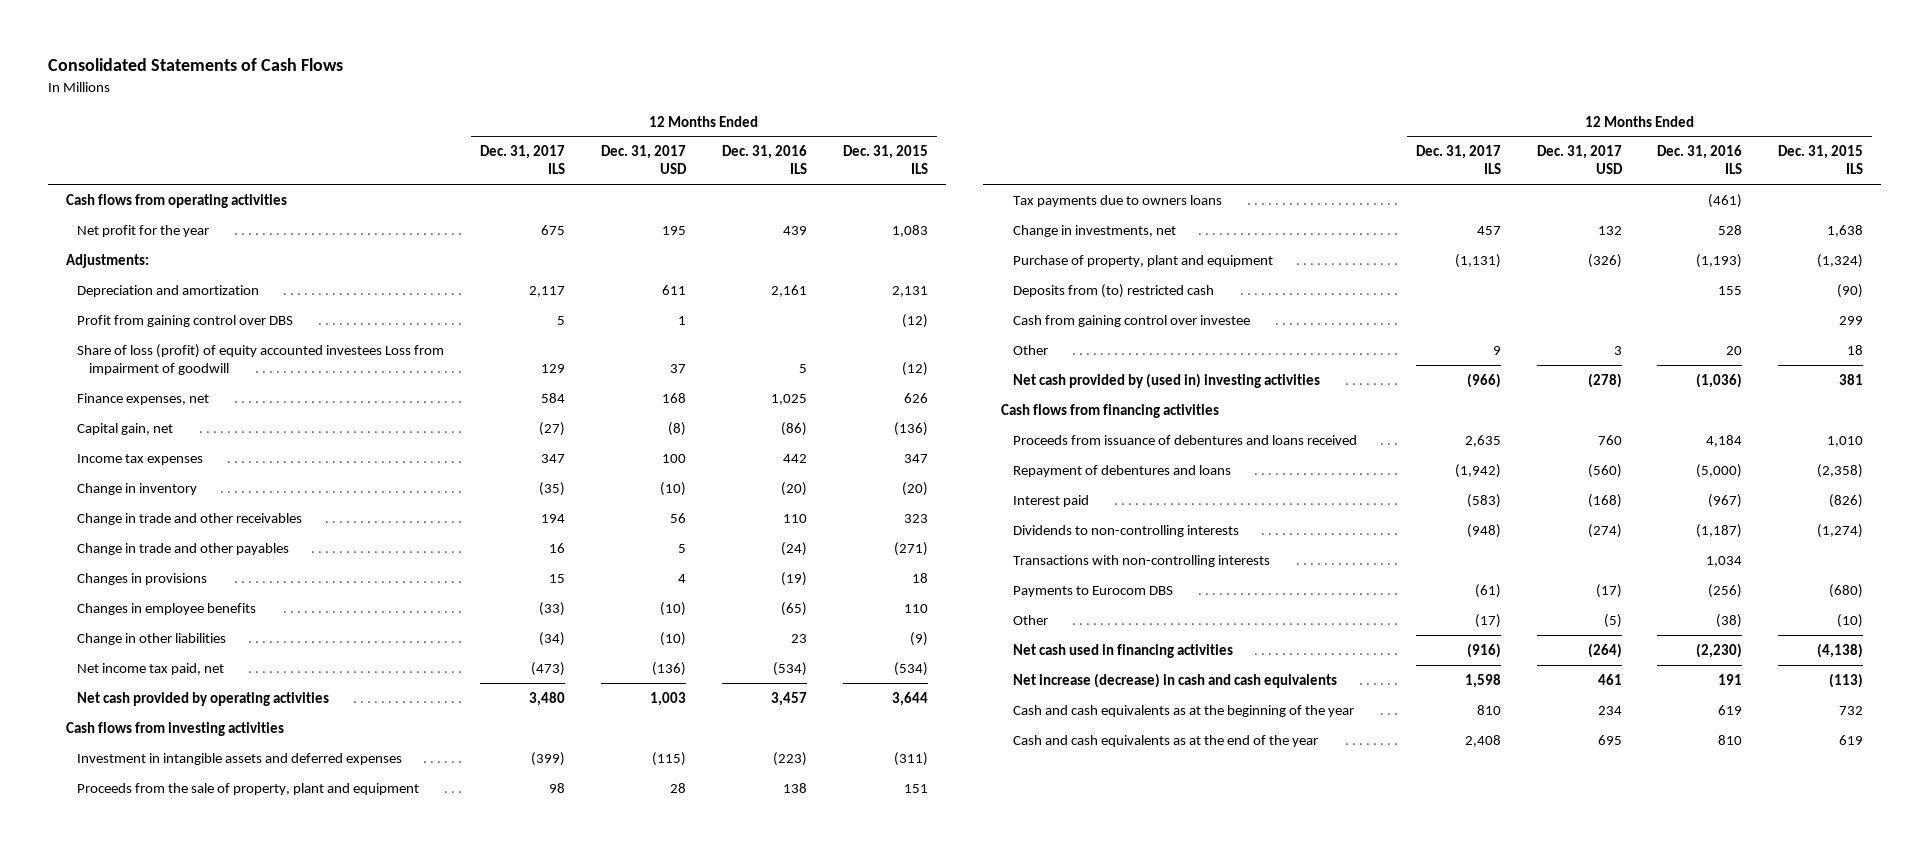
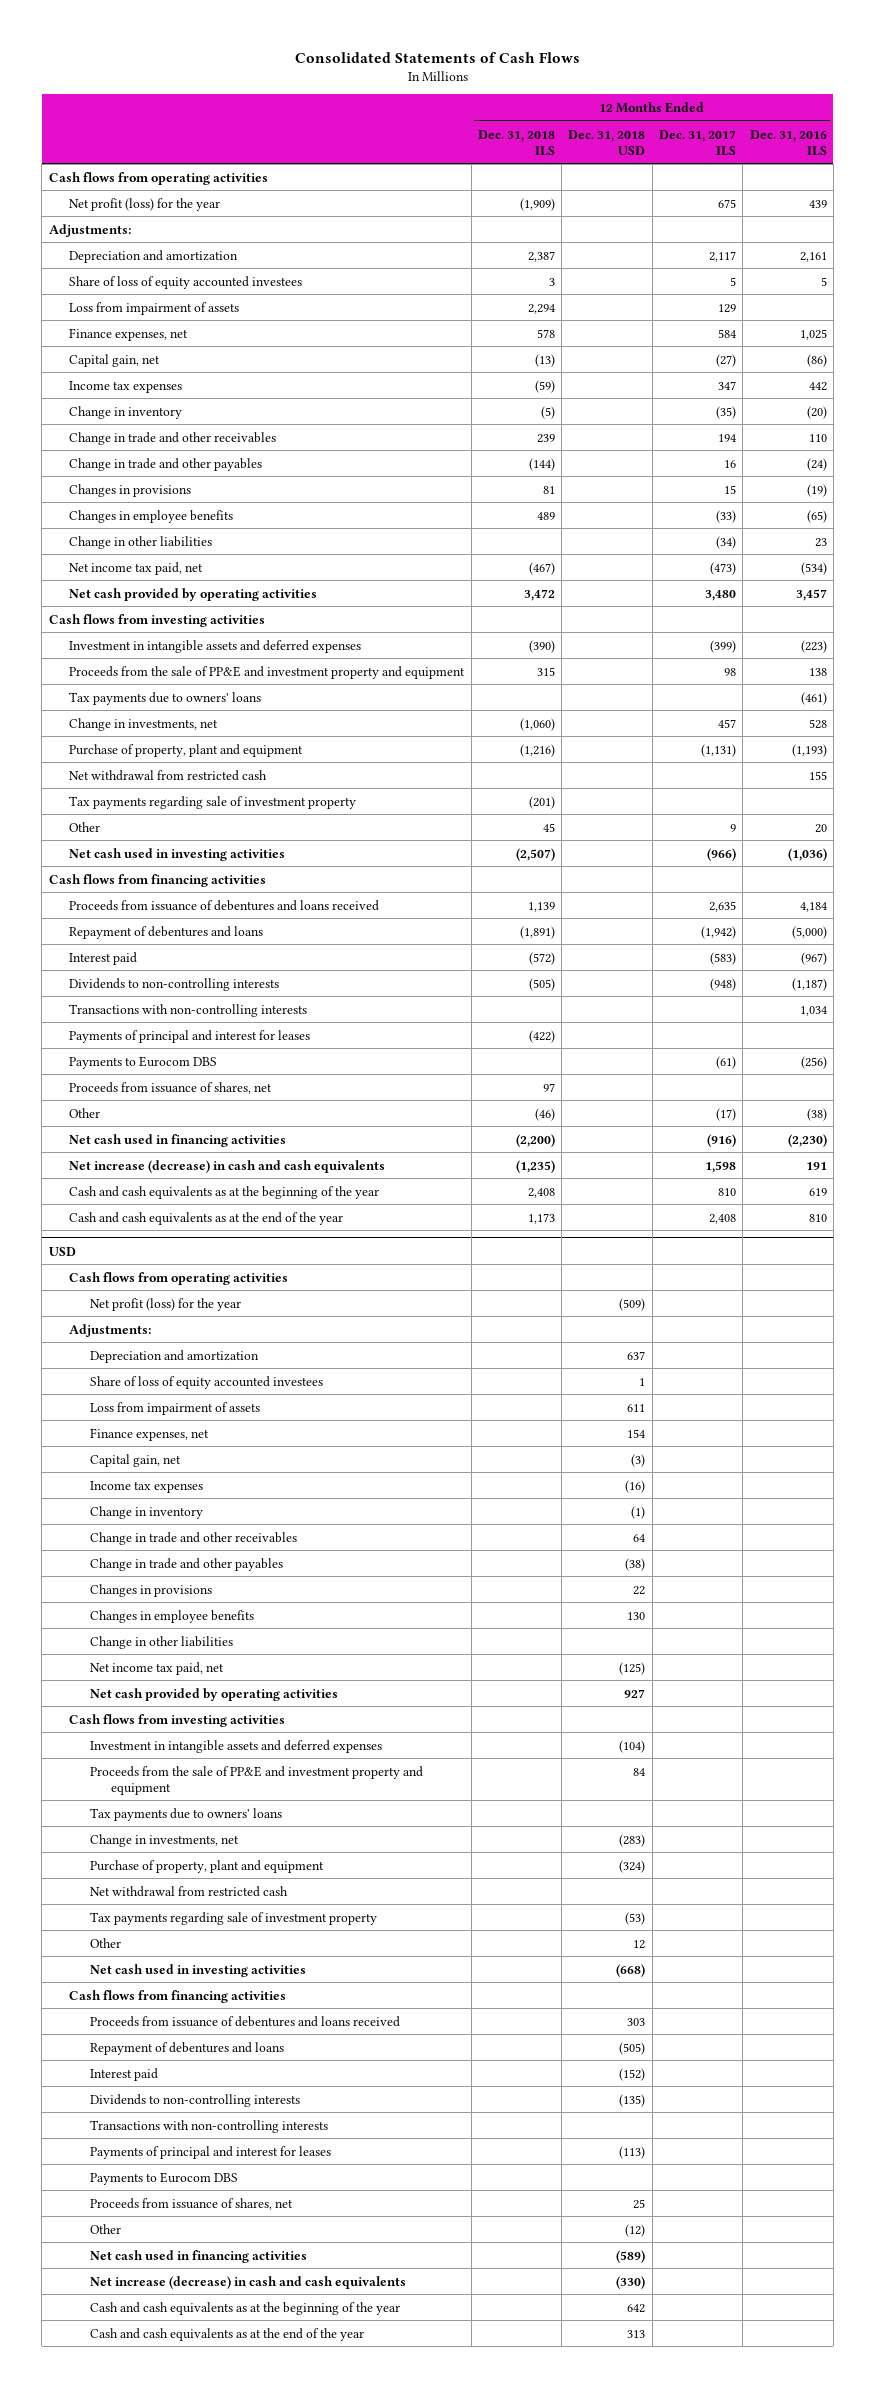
- | 12 Months Ended Dec. 31, 2017 ILS | 12 Months Ended Dec. 31, 2017 USD | 12 Months Ended Dec. 31, 2016 ILS | 12 Months Ended Dec. 31, 2015 ILS
+ | 12 Months Ended Dec. 31, 2018 ILS | 12 Months Ended Dec. 31, 2018 USD | 12 Months Ended Dec. 31, 2017 ILS | 12 Months Ended Dec. 31, 2016 ILS
- Net profit for the year | 675 | 195 | 439 | 1,083
+ Net profit (loss) for the year | (1,909) | | 675 | 439
- Profit from gaining control over DBS | 5 | 1 | | (12)
- Share of loss (profit) of equity accounted investees Loss from impairment of goodwill | 129 | 37 | 5 | (12)
+ Share of loss of equity accounted investees | 3 | | 5 | 5
+ Loss from impairment of assets | 2,294 | | 129 |
- Proceeds from the sale of property, plant and equipment | 98 | 28 | 138 | 151
- Tax payments due to owners loans | | | (461) |
+ Proceeds from the sale of PP&E and investment property and equipment | 315 | | 98 | 138
+ Tax payments due to owners' loans | | | | (461)
- Deposits from (to) restricted cash | | | 155 | (90)
- Cash from gaining control over investee | | | | 299
+ Net withdrawal from restricted cash | | | | 155
+ Tax payments regarding sale of investment property | (201) | | |
- Net cash provided by (used in) investing activities | (966) | (278) | (1,036) | 381
+ Net cash used in investing activities | (2,507) | | (966) | (1,036)
+ Payments of principal and interest for leases | (422) | | |
+ Proceeds from issuance of shares, net | 97 | | |
+ USD
+ Cash flows from operating activities
+ Net profit (loss) for the year | | (509) | |
+ Adjustments:
+ Depreciation and amortization | | 637 | |
+ Share of loss of equity accounted investees | | 1 | |
+ Loss from impairment of assets | | 611 | |
+ Finance expenses, net | | 154 | |
+ Capital gain, net | | (3) | |
+ Income tax expenses | | (16) | |
+ Change in inventory | | (1) | |
+ Change in trade and other receivables | | 64 | |
+ Change in trade and other payables | | (38) | |
+ Changes in provisions | | 22 | |
+ Changes in employee benefits | | 130 | |
+ Change in other liabilities
+ Net income tax paid, net | | (125) | |
+ Net cash provided by operating activities | | 927 | |
+ Cash flows from investing activities
+ Investment in intangible assets and deferred expenses | | (104) | |
+ Proceeds from the sale of PP&E and investment property and equipment | | 84 | |
+ Tax payments due to owners' loans
+ Change in investments, net | | (283) | |
+ Purchase of property, plant and equipment | | (324) | |
+ Net withdrawal from restricted cash
+ Tax payments regarding sale of investment property | | (53) | |
+ Other | | 12 | |
+ Net cash used in investing activities | | (668) | |
+ Cash flows from financing activities
+ Proceeds from issuance of debentures and loans received | | 303 | |
+ Repayment of debentures and loans | | (505) | |
+ Interest paid | | (152) | |
+ Dividends to non-controlling interests | | (135) | |
+ Transactions with non-controlling interests
+ Payments of principal and interest for leases | | (113) | |
+ Payments to Eurocom DBS
+ Proceeds from issuance of shares, net | | 25 | |
+ Other | | (12) | |
+ Net cash used in financing activities | | (589) | |
+ Net increase (decrease) in cash and cash equivalents | | (330) | |
+ Cash and cash equivalents as at the beginning of the year | | 642 | |
+ Cash and cash equivalents as at the end of the year | | 313 | |

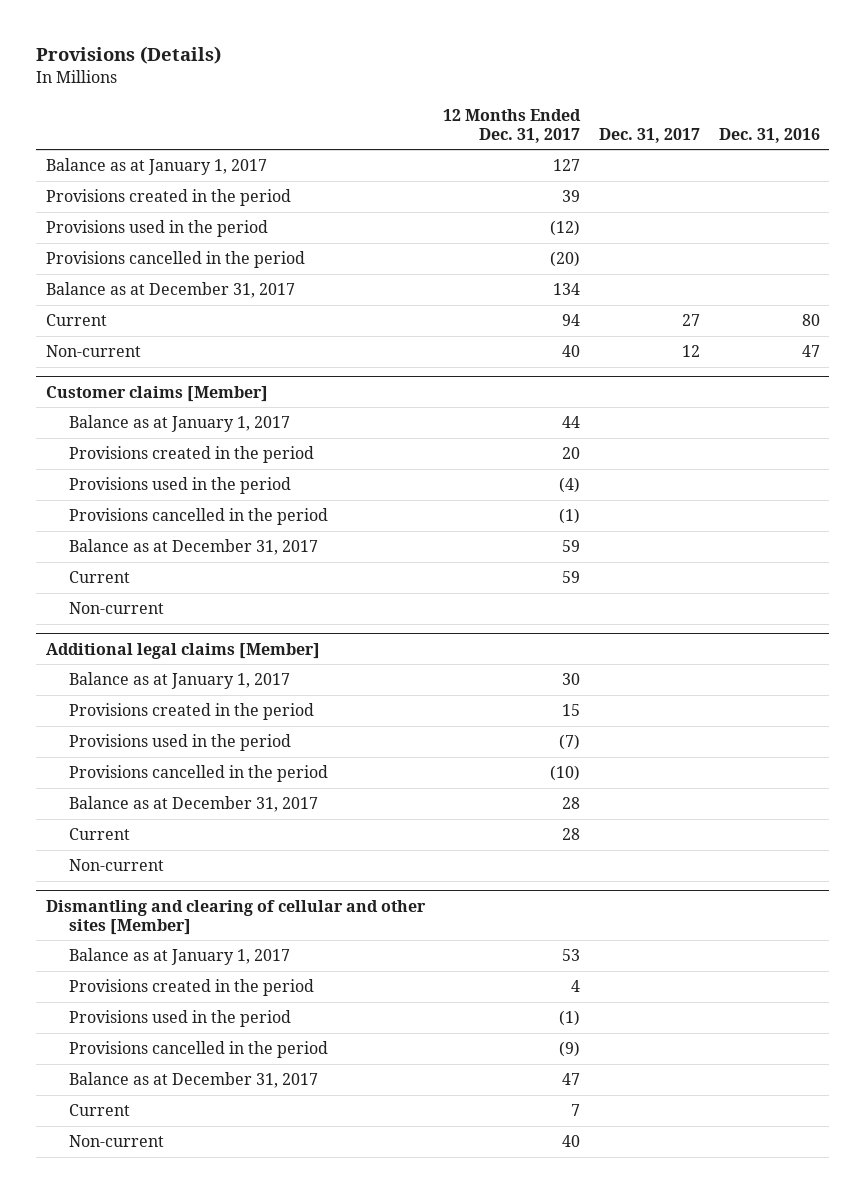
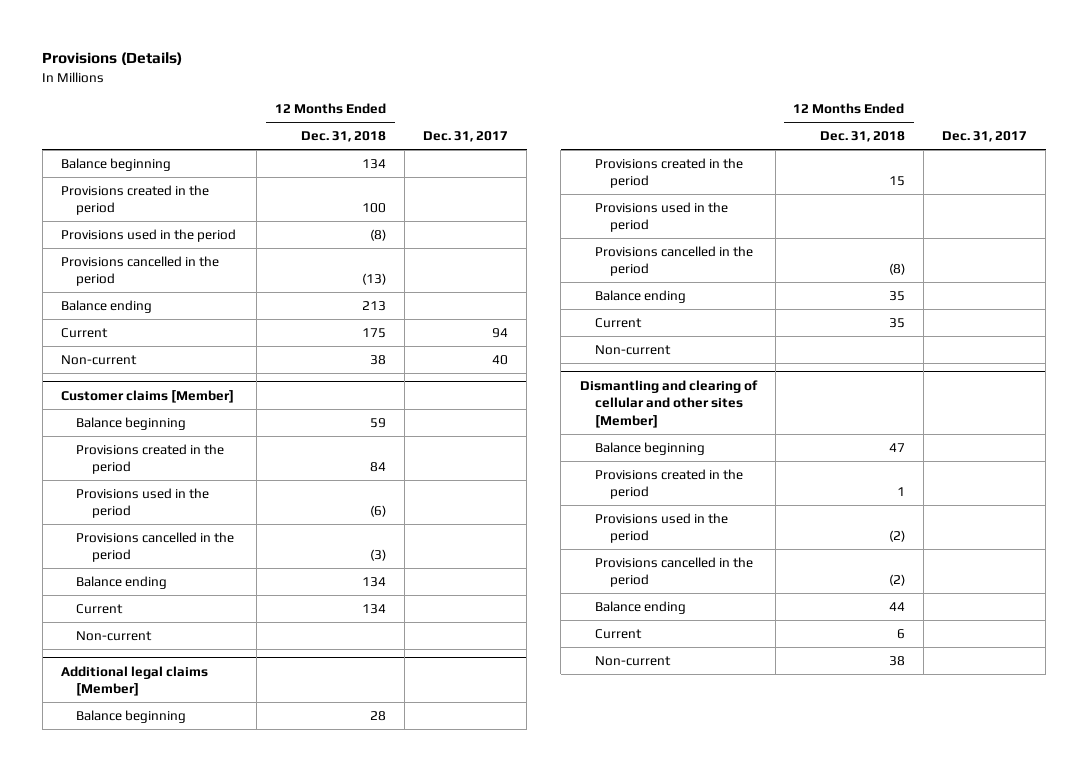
- | 12 Months Ended Dec. 31, 2017 | Dec. 31, 2017 | Dec. 31, 2016
+ | 12 Months Ended Dec. 31, 2018 | Dec. 31, 2017
- Balance as at January 1, 2017 | 127 | |
+ Balance beginning | 134 |
- Balance as at December 31, 2017 | 134 | |
- Current | 94 | 27 | 80
- Non-current | 40 | 12 | 47
+ Balance ending | 213 |
+ Current | 175 | 94
+ Non-current | 38 | 40
@ Customer claims [Member]
- Balance as at January 1, 2017 | 44 | |
+ Balance beginning | 59 |
- Balance as at December 31, 2017 | 59 | |
+ Balance ending | 134 |
@ Additional legal claims [Member]
- Balance as at January 1, 2017 | 30 | |
+ Balance beginning | 28 |
- Balance as at December 31, 2017 | 28 | |
+ Balance ending | 35 |
@ Dismantling and clearing of cellular and other sites [Member]
- Balance as at January 1, 2017 | 53 | |
+ Balance beginning | 47 |
- Balance as at December 31, 2017 | 47 | |
+ Balance ending | 44 |

